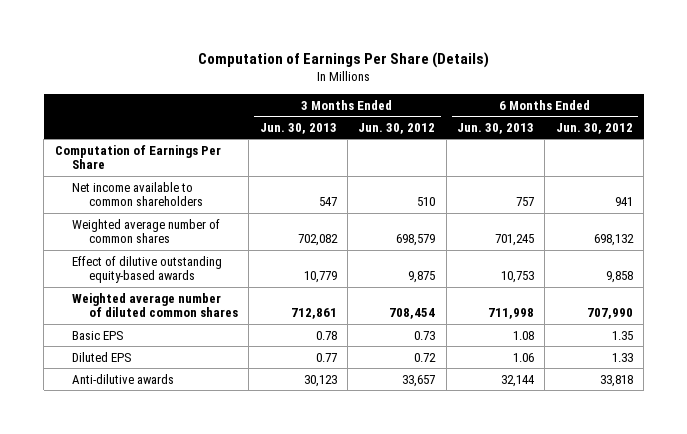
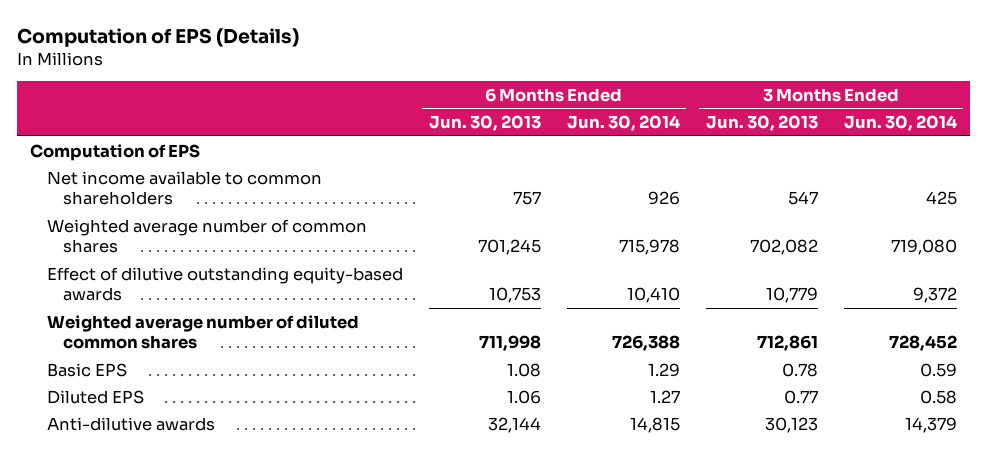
- Computation of Earnings Per Share (Details)
+ Computation of EPS (Details)
- | 3 Months Ended Jun. 30, 2013 | 3 Months Ended Jun. 30, 2012 | 6 Months Ended Jun. 30, 2013 | 6 Months Ended Jun. 30, 2012
+ | 6 Months Ended Jun. 30, 2013 | 6 Months Ended Jun. 30, 2014 | 3 Months Ended Jun. 30, 2013 | 3 Months Ended Jun. 30, 2014
- Computation of Earnings Per Share
+ Computation of EPS

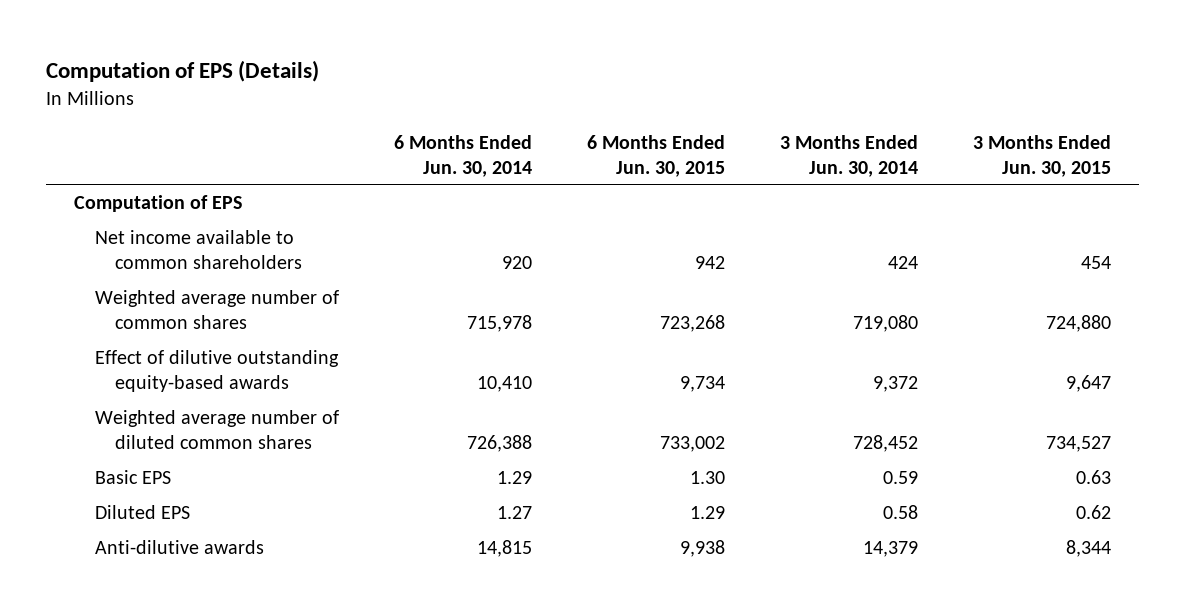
- | 6 Months Ended Jun. 30, 2013 | 6 Months Ended Jun. 30, 2014 | 3 Months Ended Jun. 30, 2013 | 3 Months Ended Jun. 30, 2014
+ | 6 Months Ended Jun. 30, 2014 | 6 Months Ended Jun. 30, 2015 | 3 Months Ended Jun. 30, 2014 | 3 Months Ended Jun. 30, 2015
- Net income available to common shareholders | 757 | 926 | 547 | 425
+ Net income available to common shareholders | 920 | 942 | 424 | 454

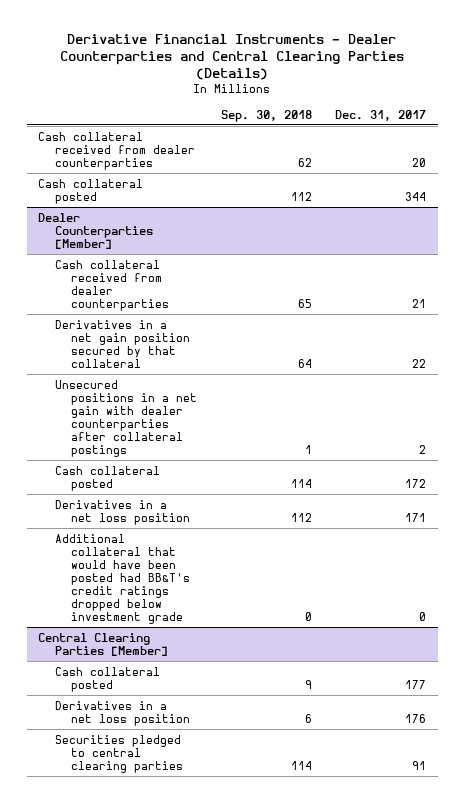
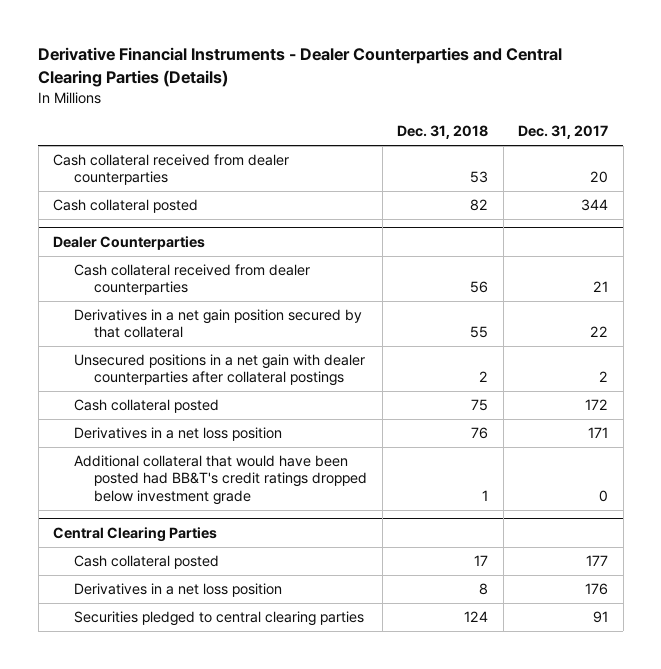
- | Sep. 30, 2018 | Dec. 31, 2017
+ | Dec. 31, 2018 | Dec. 31, 2017
- Dealer Counterparties [Member]
+ Dealer Counterparties
- Central Clearing Parties [Member]
+ Central Clearing Parties

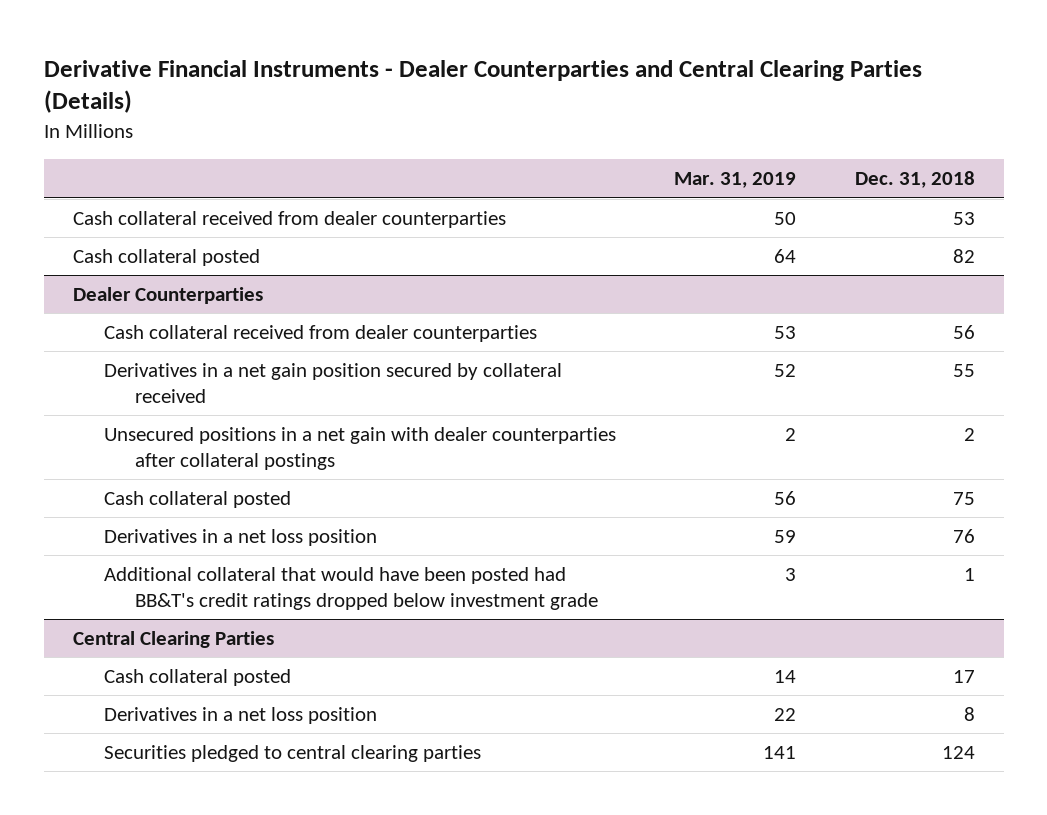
- | Dec. 31, 2018 | Dec. 31, 2017
+ | Mar. 31, 2019 | Dec. 31, 2018
@ Dealer Counterparties
- Derivatives in a net gain position secured by that collateral | 55 | 22
+ Derivatives in a net gain position secured by collateral received | 52 | 55

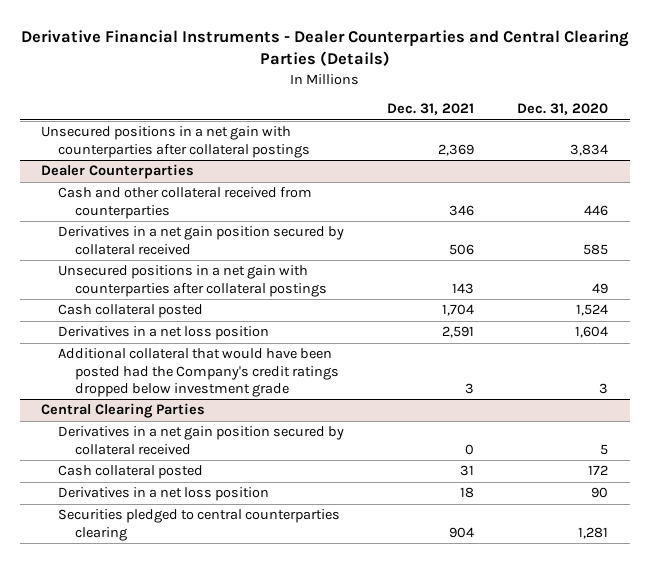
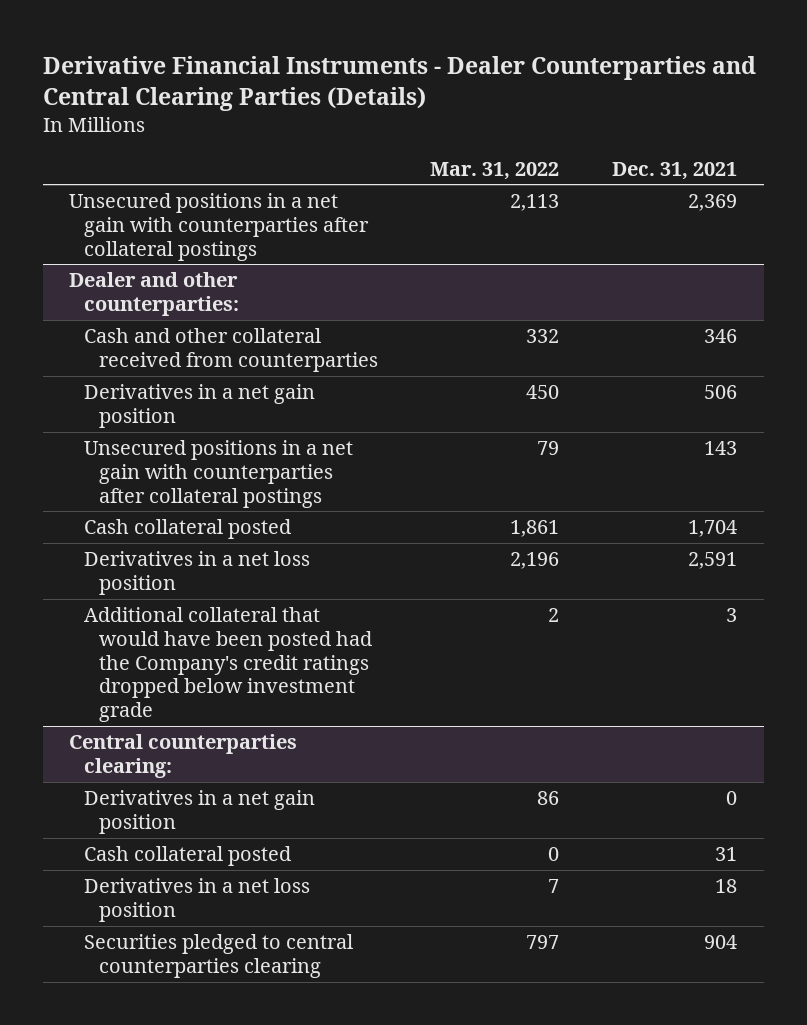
- | Dec. 31, 2021 | Dec. 31, 2020
+ | Mar. 31, 2022 | Dec. 31, 2021
- Dealer Counterparties
+ Dealer and other counterparties:
- Derivatives in a net gain position secured by collateral received | 506 | 585
+ Derivatives in a net gain position | 450 | 506
- Central Clearing Parties
- Derivatives in a net gain position secured by collateral received | 0 | 5
+ Central counterparties clearing:
+ Derivatives in a net gain position | 86 | 0

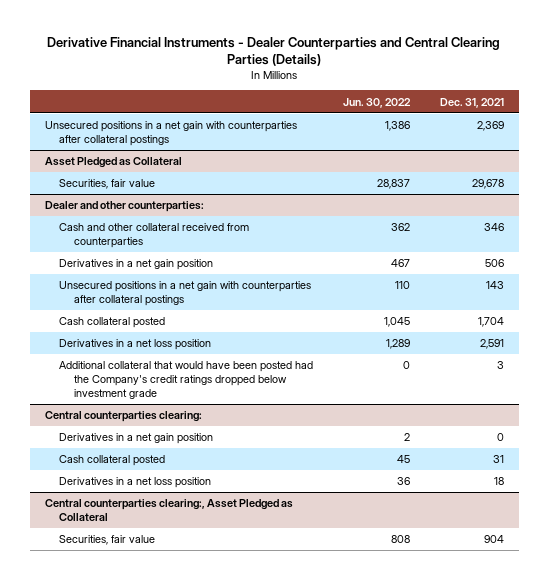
- | Mar. 31, 2022 | Dec. 31, 2021
+ | Jun. 30, 2022 | Dec. 31, 2021
+ Asset Pledged as Collateral
+ Securities, fair value | 28,837 | 29,678
@ Central counterparties clearing:
- Securities pledged to central counterparties clearing | 797 | 904
+ Central counterparties clearing:, Asset Pledged as Collateral
+ Securities, fair value | 808 | 904

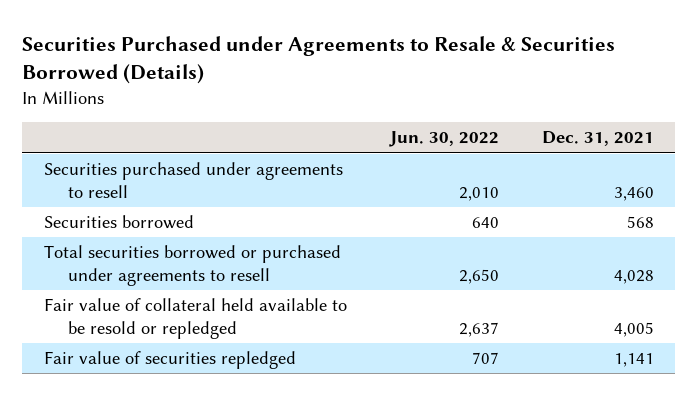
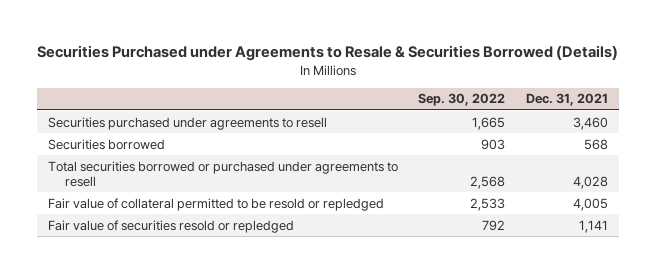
- | Jun. 30, 2022 | Dec. 31, 2021
+ | Sep. 30, 2022 | Dec. 31, 2021
- Fair value of collateral held available to be resold or repledged | 2,637 | 4,005
- Fair value of securities repledged | 707 | 1,141
+ Fair value of collateral permitted to be resold or repledged | 2,533 | 4,005
+ Fair value of securities resold or repledged | 792 | 1,141

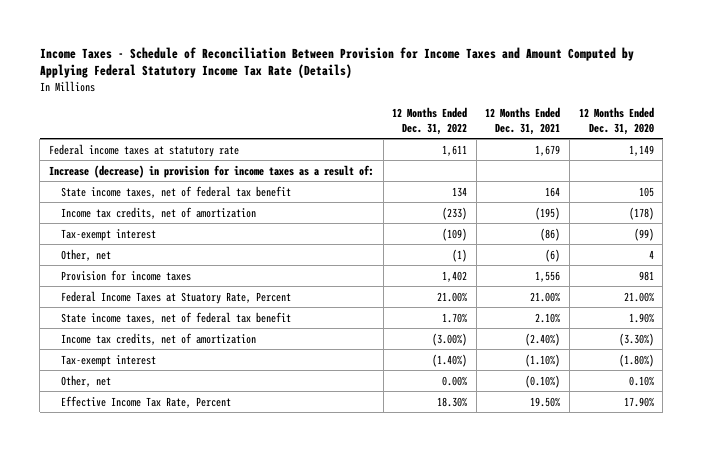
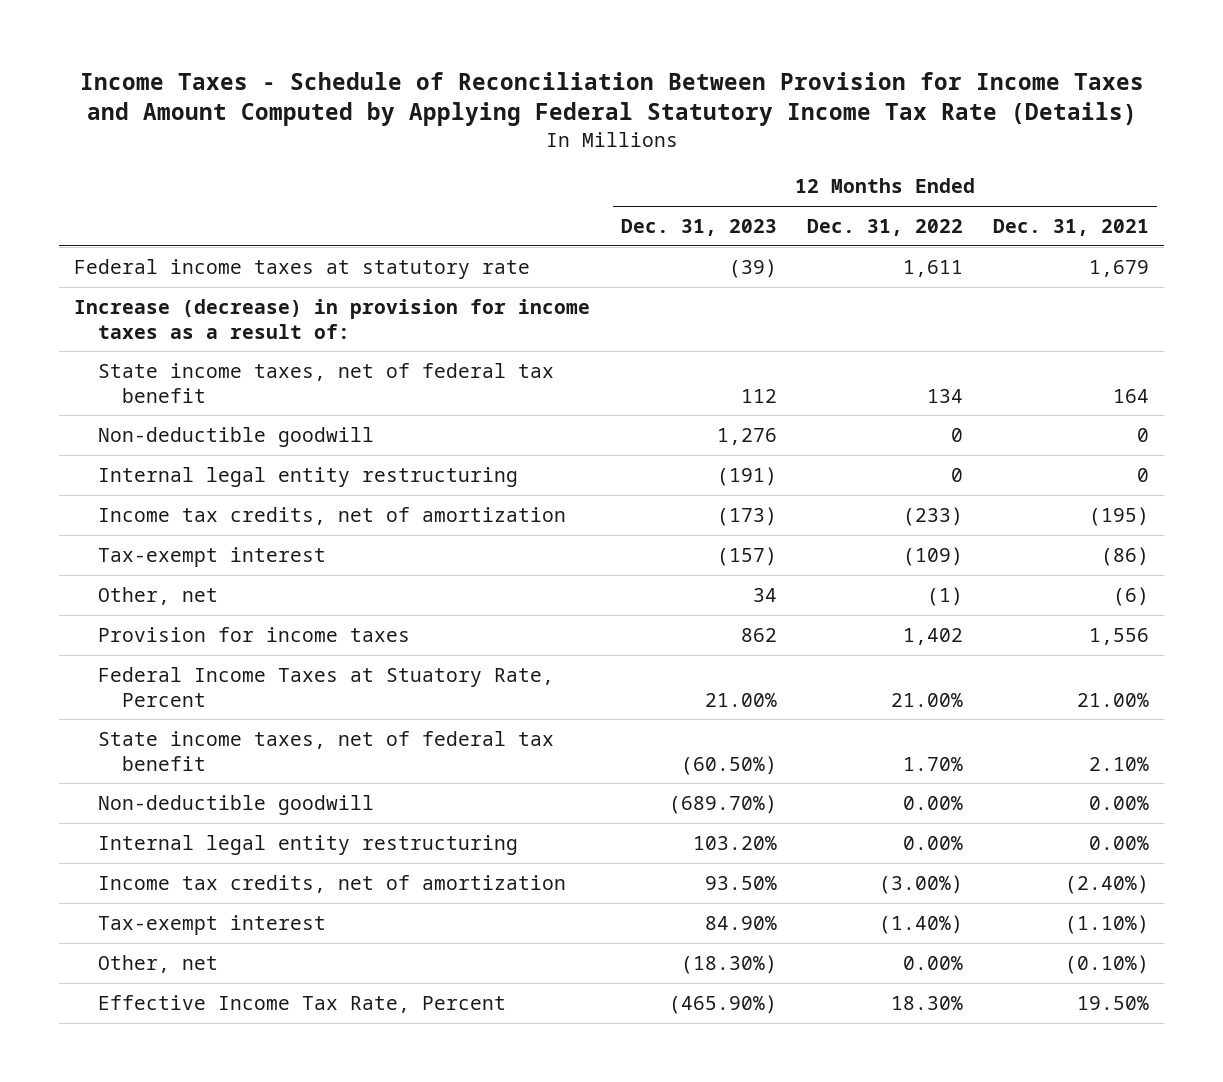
- | 12 Months Ended Dec. 31, 2022 | 12 Months Ended Dec. 31, 2021 | 12 Months Ended Dec. 31, 2020
+ | 12 Months Ended Dec. 31, 2023 | 12 Months Ended Dec. 31, 2022 | 12 Months Ended Dec. 31, 2021
+ Non-deductible goodwill | 1,276 | 0 | 0
+ Internal legal entity restructuring | (191) | 0 | 0
+ Non-deductible goodwill | (689.70%) | 0.00% | 0.00%
+ Internal legal entity restructuring | 103.20% | 0.00% | 0.00%

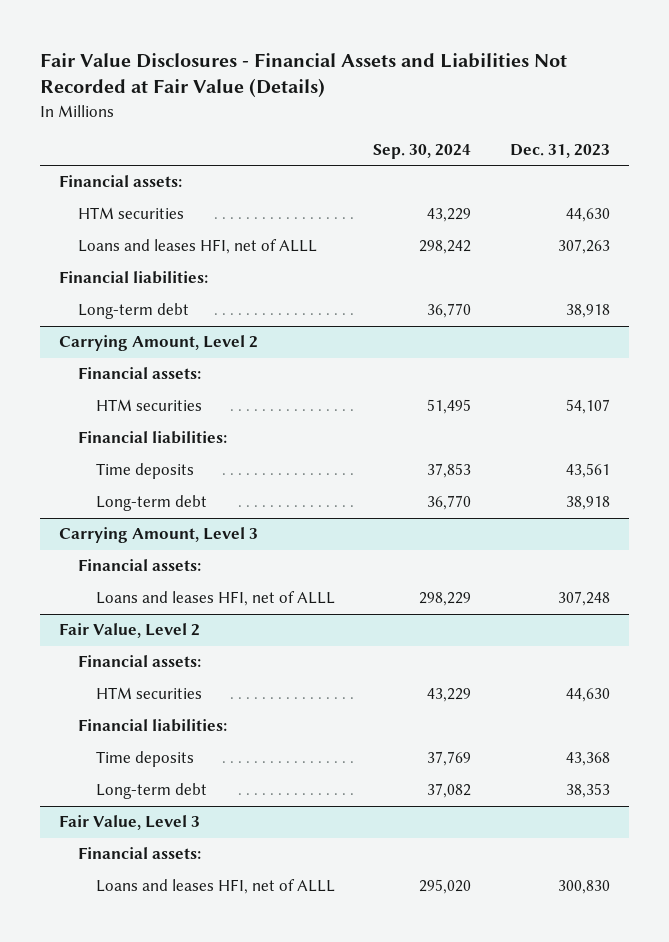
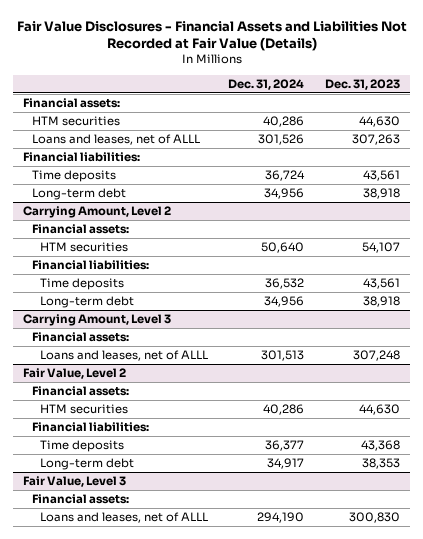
- | Sep. 30, 2024 | Dec. 31, 2023
+ | Dec. 31, 2024 | Dec. 31, 2023
- Loans and leases HFI, net of ALLL | 298,242 | 307,263
+ Loans and leases, net of ALLL | 301,526 | 307,263
+ Time deposits | 36,724 | 43,561
@ Carrying Amount, Level 3
- Loans and leases HFI, net of ALLL | 298,229 | 307,248
+ Loans and leases, net of ALLL | 301,513 | 307,248
@ Fair Value, Level 3
- Loans and leases HFI, net of ALLL | 295,020 | 300,830
+ Loans and leases, net of ALLL | 294,190 | 300,830

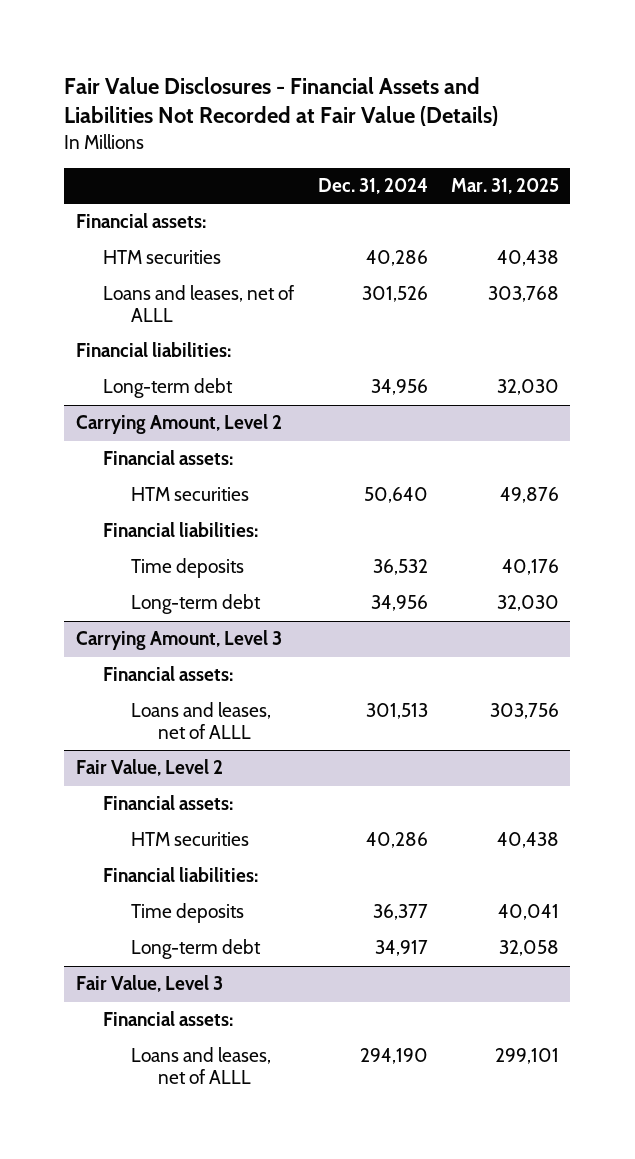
- | Dec. 31, 2024 | Dec. 31, 2023
+ | Dec. 31, 2024 | Mar. 31, 2025
- Time deposits | 36,724 | 43,561

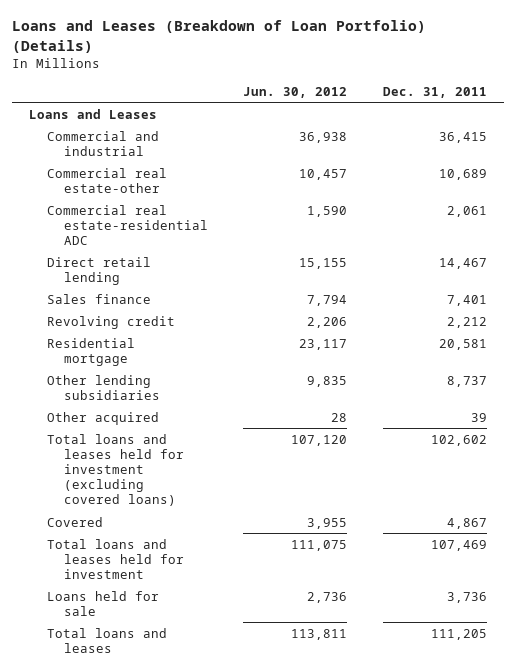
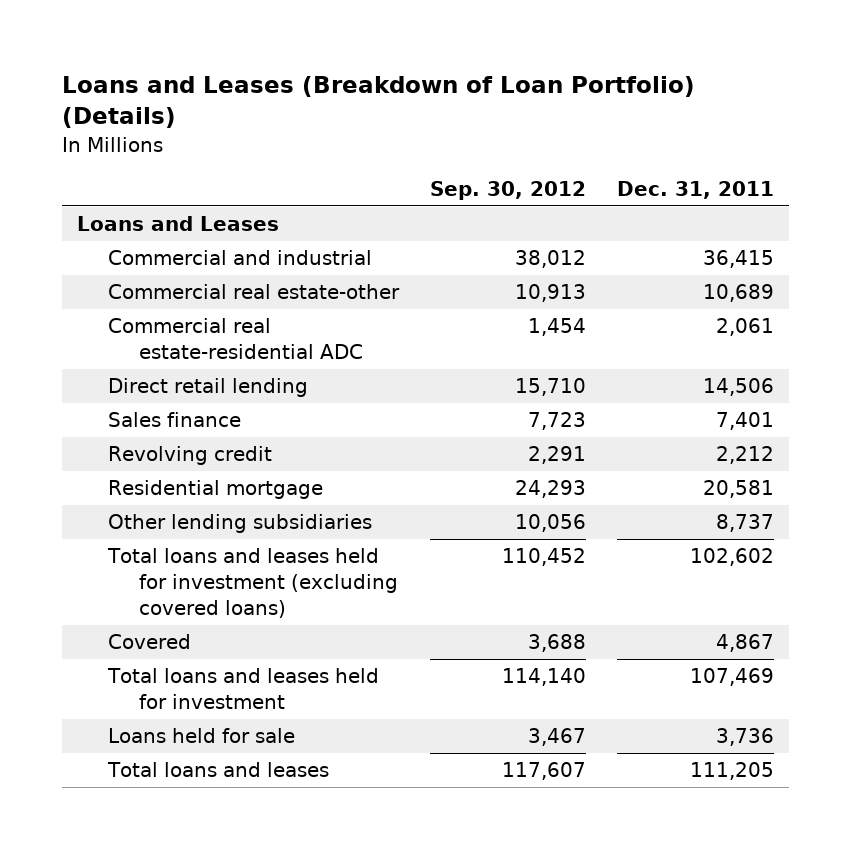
- | Jun. 30, 2012 | Dec. 31, 2011
+ | Sep. 30, 2012 | Dec. 31, 2011
- Direct retail lending | 15,155 | 14,467
+ Direct retail lending | 15,710 | 14,506
- Other acquired | 28 | 39

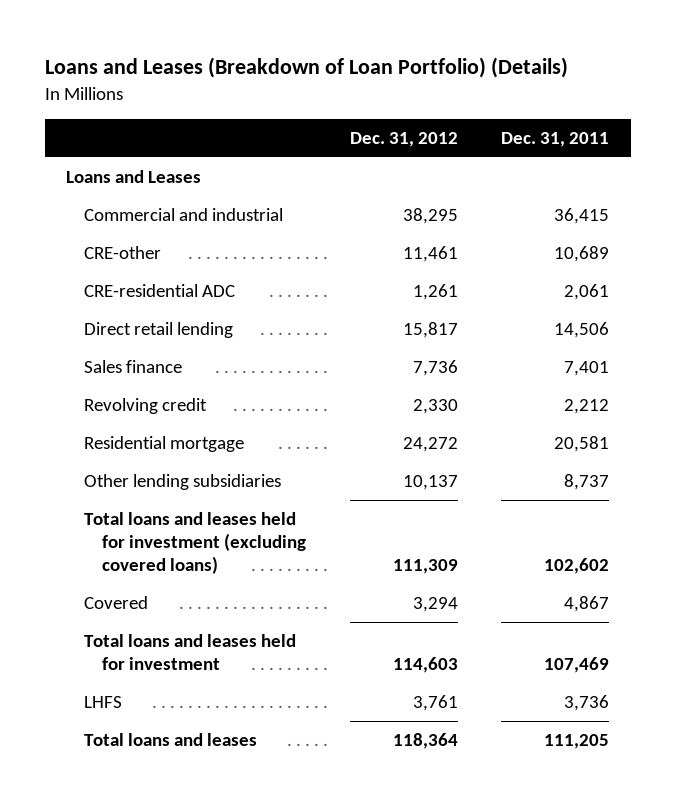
- | Sep. 30, 2012 | Dec. 31, 2011
+ | Dec. 31, 2012 | Dec. 31, 2011
- Commercial real estate-other | 10,913 | 10,689
- Commercial real estate-residential ADC | 1,454 | 2,061
+ CRE-other | 11,461 | 10,689
+ CRE-residential ADC | 1,261 | 2,061
- Loans held for sale | 3,467 | 3,736
+ LHFS | 3,761 | 3,736

